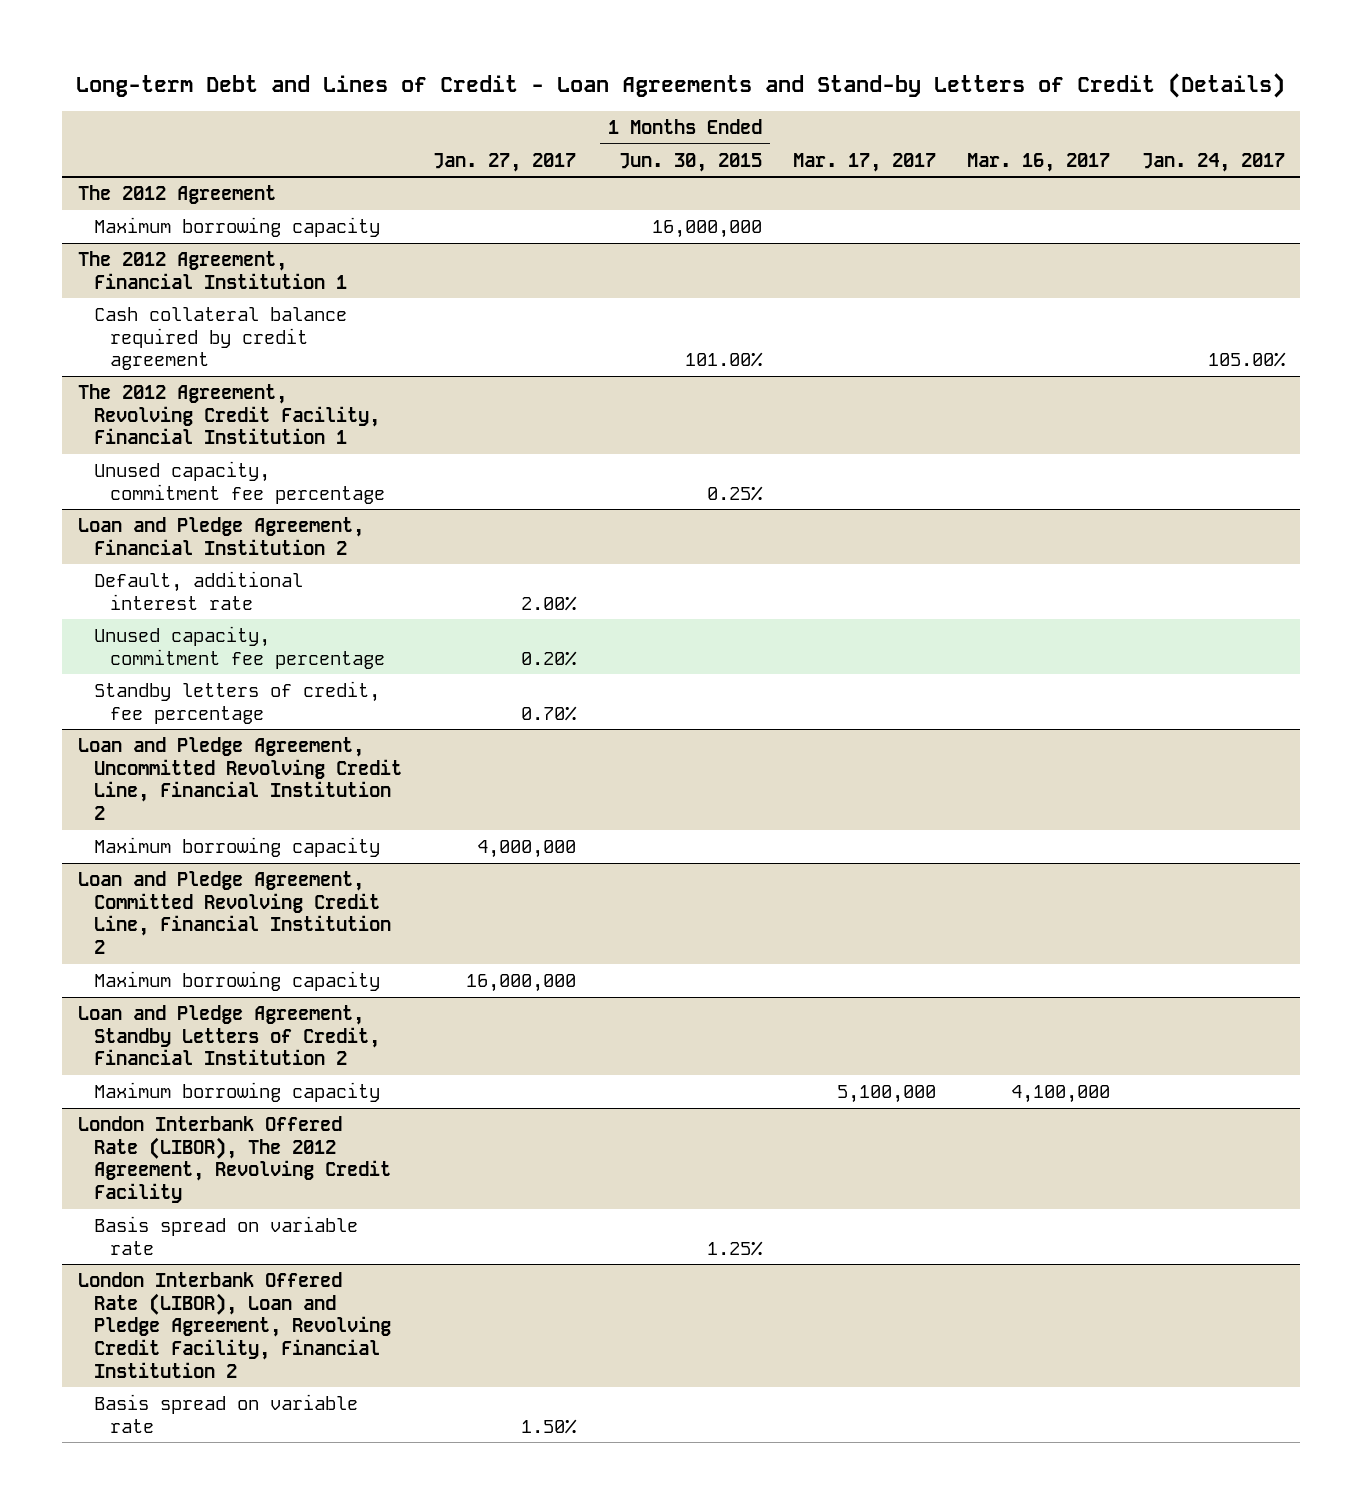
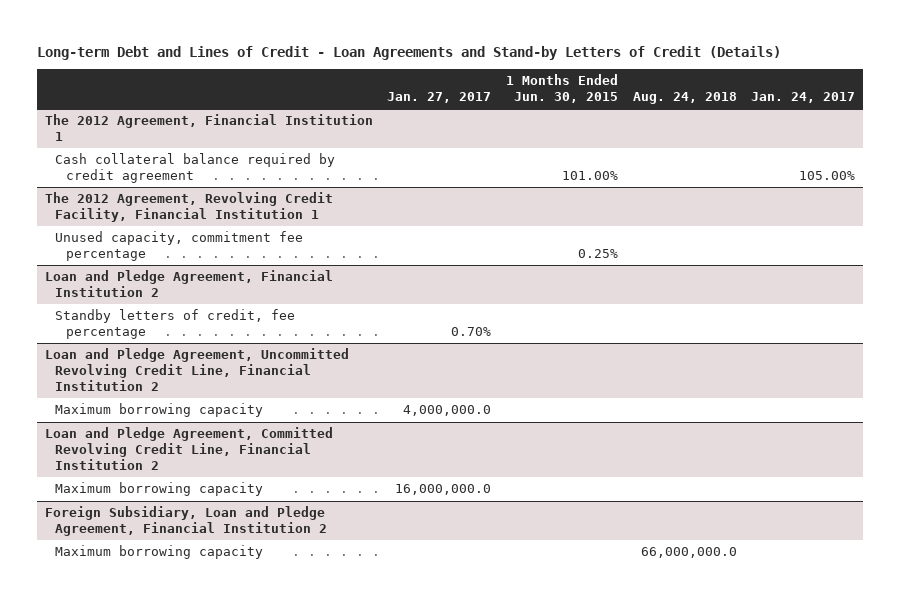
- | Jan. 27, 2017 | 1 Months Ended Jun. 30, 2015 | Mar. 17, 2017 | Mar. 16, 2017 | Jan. 24, 2017
+ | Jan. 27, 2017 | 1 Months Ended Jun. 30, 2015 | Aug. 24, 2018 | Jan. 24, 2017
- The 2012 Agreement
- Maximum borrowing capacity | | 16,000,000 | | |
@ Loan and Pledge Agreement, Financial Institution 2
- Default, additional interest rate | 2.00% | | | |
- Unused capacity, commitment fee percentage | 0.20% | | | |
@ Loan and Pledge Agreement, Uncommitted Revolving Credit Line, Financial Institution 2
- Maximum borrowing capacity | 4,000,000 | | | |
+ Maximum borrowing capacity | 4,000,000.0 | | |
@ Loan and Pledge Agreement, Committed Revolving Credit Line, Financial Institution 2
- Maximum borrowing capacity | 16,000,000 | | | |
- Loan and Pledge Agreement, Standby Letters of Credit, Financial Institution 2
@ Loan and Pledge Agreement, Committed Revolving Credit Line, Financial Institution 2
+ Maximum borrowing capacity | 16,000,000.0 | | |
+ Foreign Subsidiary, Loan and Pledge Agreement, Financial Institution 2
- London Interbank Offered Rate (LIBOR), The 2012 Agreement, Revolving Credit Facility
- Basis spread on variable rate | | 1.25% | | |
- London Interbank Offered Rate (LIBOR), Loan and Pledge Agreement, Revolving Credit Facility, Financial Institution 2
- Basis spread on variable rate | 1.50% | | | |

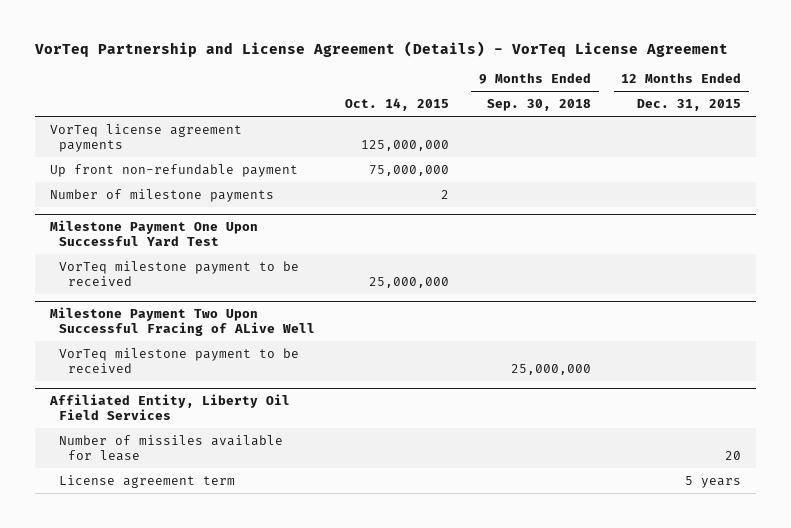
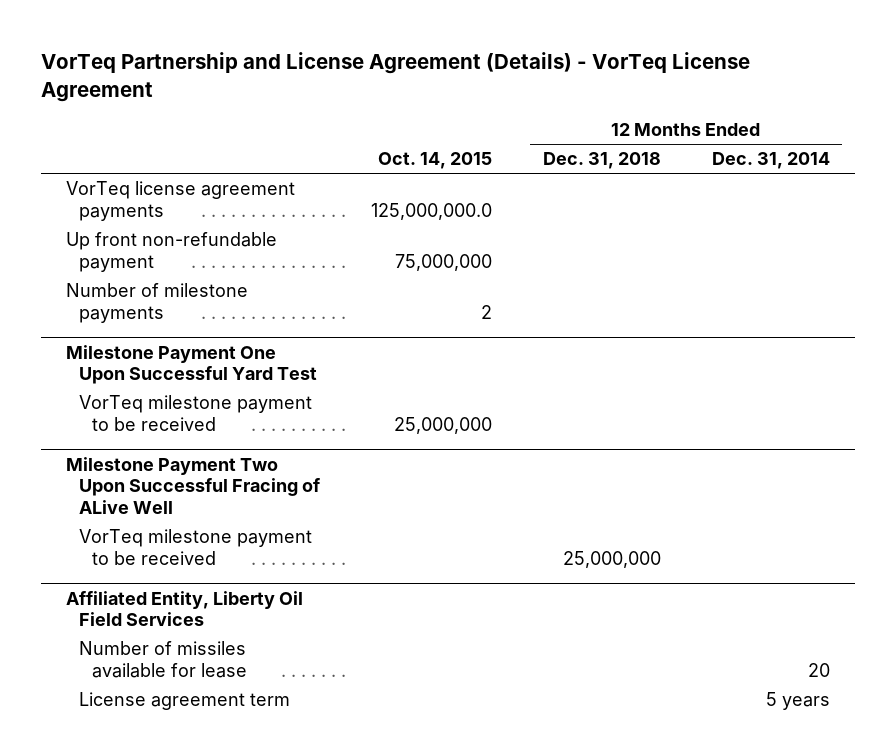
- | Oct. 14, 2015 | 9 Months Ended Sep. 30, 2018 | 12 Months Ended Dec. 31, 2015
+ | Oct. 14, 2015 | 12 Months Ended Dec. 31, 2018 | 12 Months Ended Dec. 31, 2014
- VorTeq license agreement payments | 125,000,000 | |
+ VorTeq license agreement payments | 125,000,000.0 | |

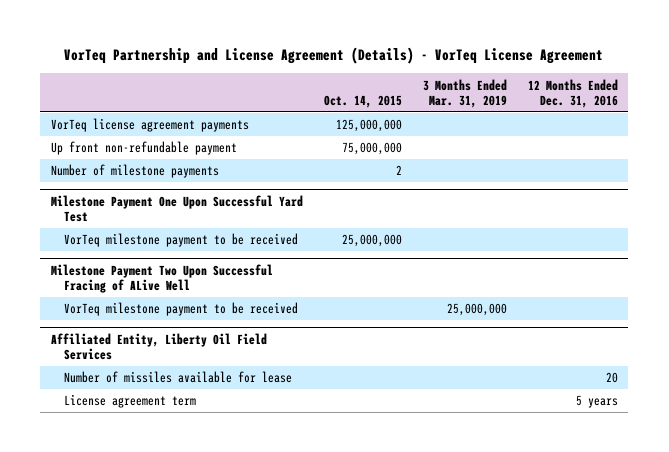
- | Oct. 14, 2015 | 12 Months Ended Dec. 31, 2018 | 12 Months Ended Dec. 31, 2014
+ | Oct. 14, 2015 | 3 Months Ended Mar. 31, 2019 | 12 Months Ended Dec. 31, 2016
- VorTeq license agreement payments | 125,000,000.0 | |
+ VorTeq license agreement payments | 125,000,000 | |

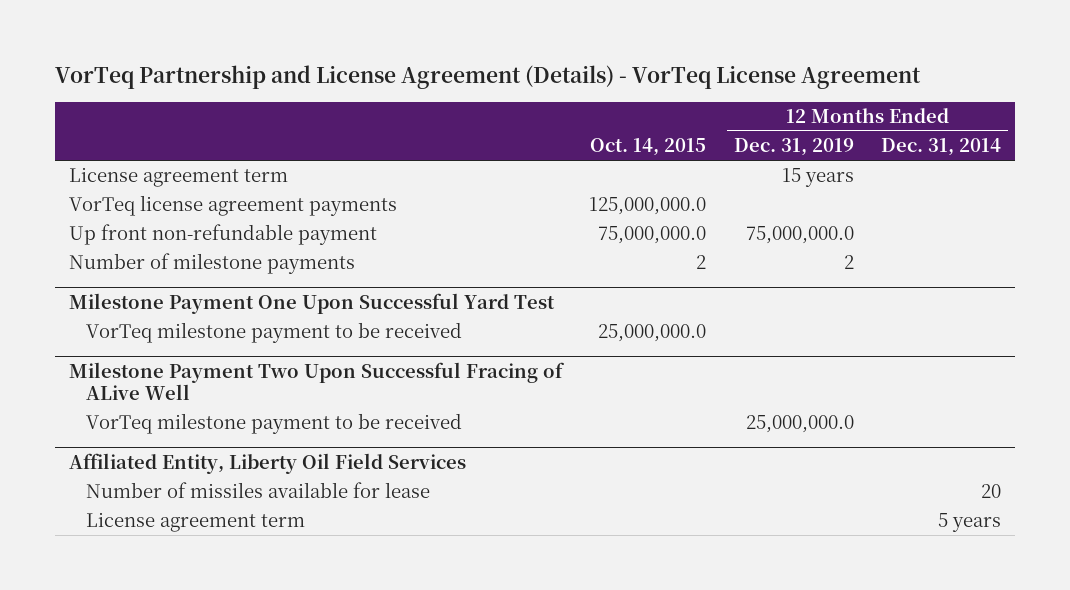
- | Oct. 14, 2015 | 3 Months Ended Mar. 31, 2019 | 12 Months Ended Dec. 31, 2016
+ | Oct. 14, 2015 | 12 Months Ended Dec. 31, 2019 | 12 Months Ended Dec. 31, 2014
- VorTeq license agreement payments | 125,000,000 | |
- Up front non-refundable payment | 75,000,000 | |
+ License agreement term | | 15 years |
+ VorTeq license agreement payments | 125,000,000.0 | |
+ Up front non-refundable payment | 75,000,000.0 | 75,000,000.0 |
@ Milestone Payment One Upon Successful Yard Test
- VorTeq milestone payment to be received | 25,000,000 | |
+ VorTeq milestone payment to be received | 25,000,000.0 | |

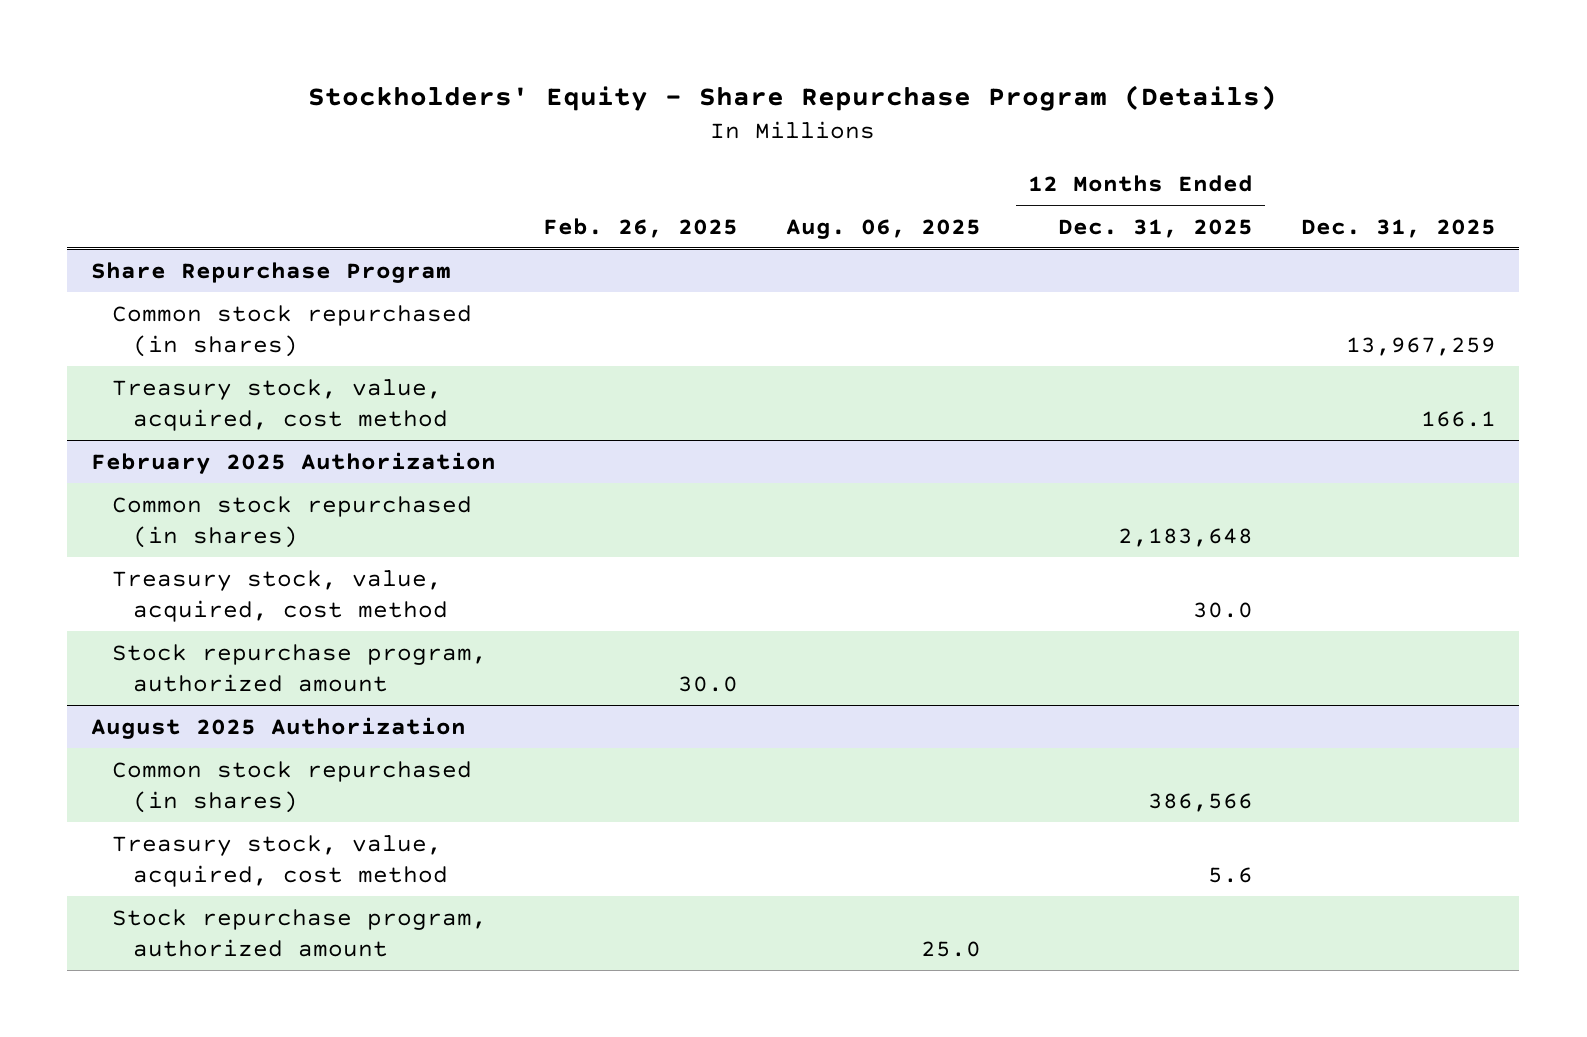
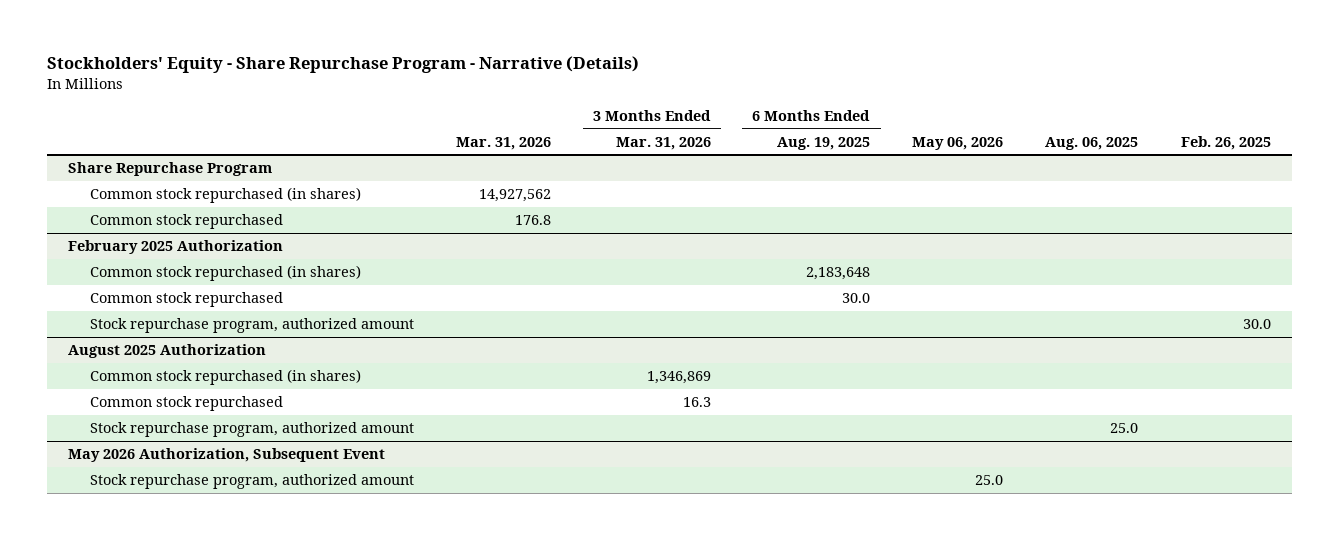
- Stockholders' Equity - Share Repurchase Program (Details)
+ Stockholders' Equity - Share Repurchase Program - Narrative (Details)
- | Feb. 26, 2025 | Aug. 06, 2025 | 12 Months Ended Dec. 31, 2025 | Dec. 31, 2025
+ | Mar. 31, 2026 | 3 Months Ended Mar. 31, 2026 | 6 Months Ended Aug. 19, 2025 | May 06, 2026 | Aug. 06, 2025 | Feb. 26, 2025
@ Share Repurchase Program
- Treasury stock, value, acquired, cost method | | | | 166.1
+ Common stock repurchased | 176.8 | | | | |
@ February 2025 Authorization
- Treasury stock, value, acquired, cost method | | | 30.0 |
+ Common stock repurchased | | | 30.0 | | |
@ August 2025 Authorization
- Treasury stock, value, acquired, cost method | | | 5.6 |
+ Common stock repurchased | | 16.3 | | | |
+ May 2026 Authorization, Subsequent Event
+ Stock repurchase program, authorized amount | | | | 25.0 | |

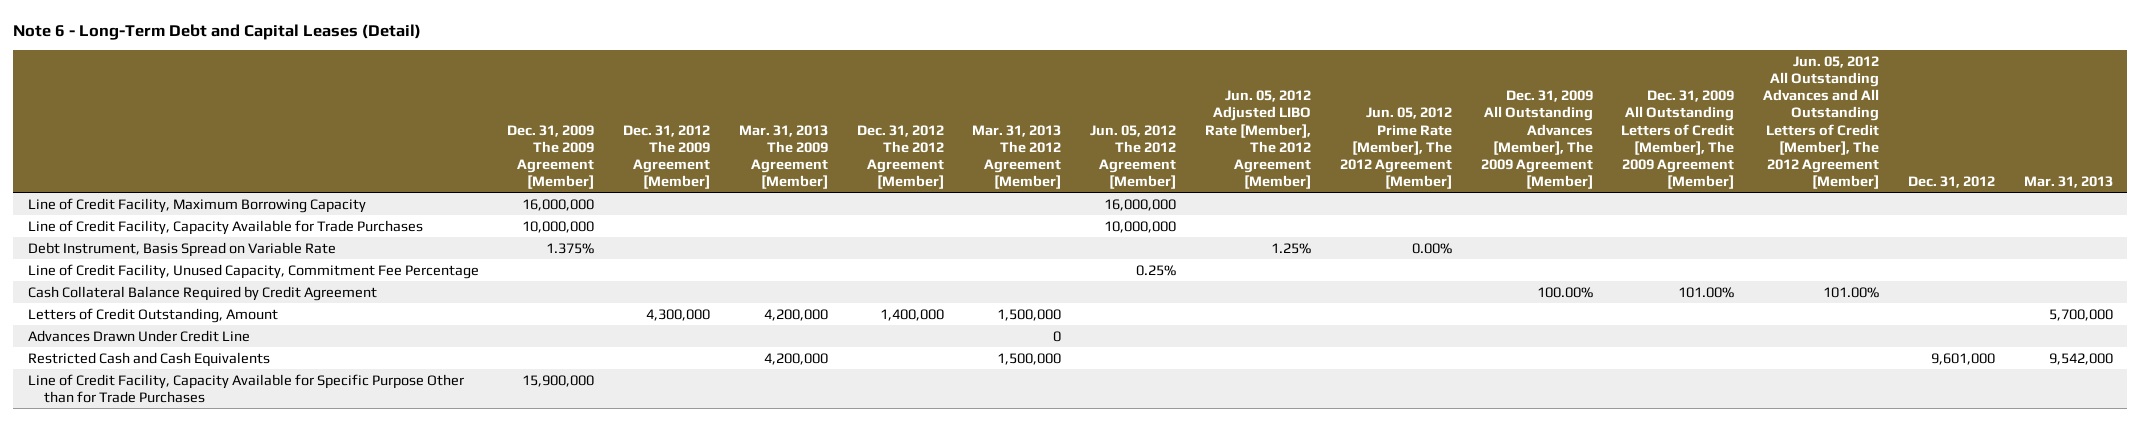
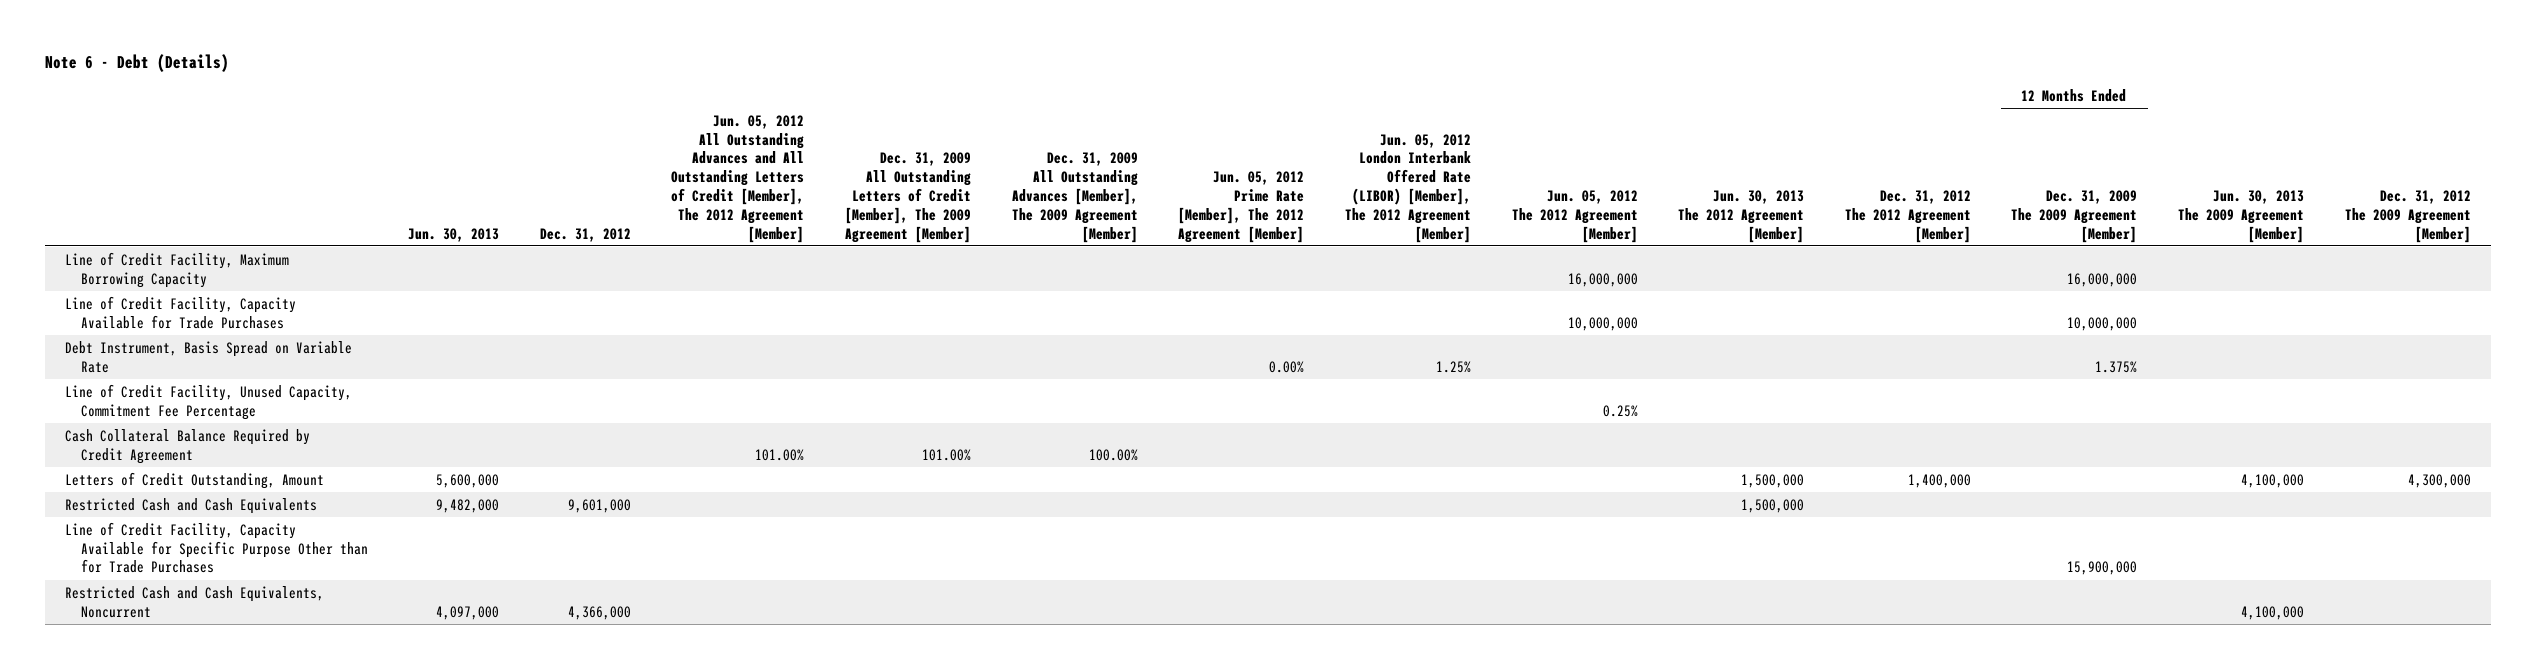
- Note 6 - Long-Term Debt and Capital Leases (Detail)
+ Note 6 - Debt (Details)
- | Dec. 31, 2009 The 2009 Agreement [Member] | Dec. 31, 2012 The 2009 Agreement [Member] | Mar. 31, 2013 The 2009 Agreement [Member] | Dec. 31, 2012 The 2012 Agreement [Member] | Mar. 31, 2013 The 2012 Agreement [Member] | Jun. 05, 2012 The 2012 Agreement [Member] | Jun. 05, 2012 Adjusted LIBO Rate [Member], The 2012 Agreement [Member] | Jun. 05, 2012 Prime Rate [Member], The 2012 Agreement [Member] | Dec. 31, 2009 All Outstanding Advances [Member], The 2009 Agreement [Member] | Dec. 31, 2009 All Outstanding Letters of Credit [Member], The 2009 Agreement [Member] | Jun. 05, 2012 All Outstanding Advances and All Outstanding Letters of Credit [Member], The 2012 Agreement [Member] | Dec. 31, 2012 | Mar. 31, 2013
+ | Jun. 30, 2013 | Dec. 31, 2012 | Jun. 05, 2012 All Outstanding Advances and All Outstanding Letters of Credit [Member], The 2012 Agreement [Member] | Dec. 31, 2009 All Outstanding Letters of Credit [Member], The 2009 Agreement [Member] | Dec. 31, 2009 All Outstanding Advances [Member], The 2009 Agreement [Member] | Jun. 05, 2012 Prime Rate [Member], The 2012 Agreement [Member] | Jun. 05, 2012 London Interbank Offered Rate (LIBOR) [Member], The 2012 Agreement [Member] | Jun. 05, 2012 The 2012 Agreement [Member] | Jun. 30, 2013 The 2012 Agreement [Member] | Dec. 31, 2012 The 2012 Agreement [Member] | 12 Months Ended Dec. 31, 2009 The 2009 Agreement [Member] | Jun. 30, 2013 The 2009 Agreement [Member] | Dec. 31, 2012 The 2009 Agreement [Member]
- Advances Drawn Under Credit Line | | | | | 0 | | | | | | | |
+ Restricted Cash and Cash Equivalents, Noncurrent | 4,097,000 | 4,366,000 | | | | | | | | | | 4,100,000 |

